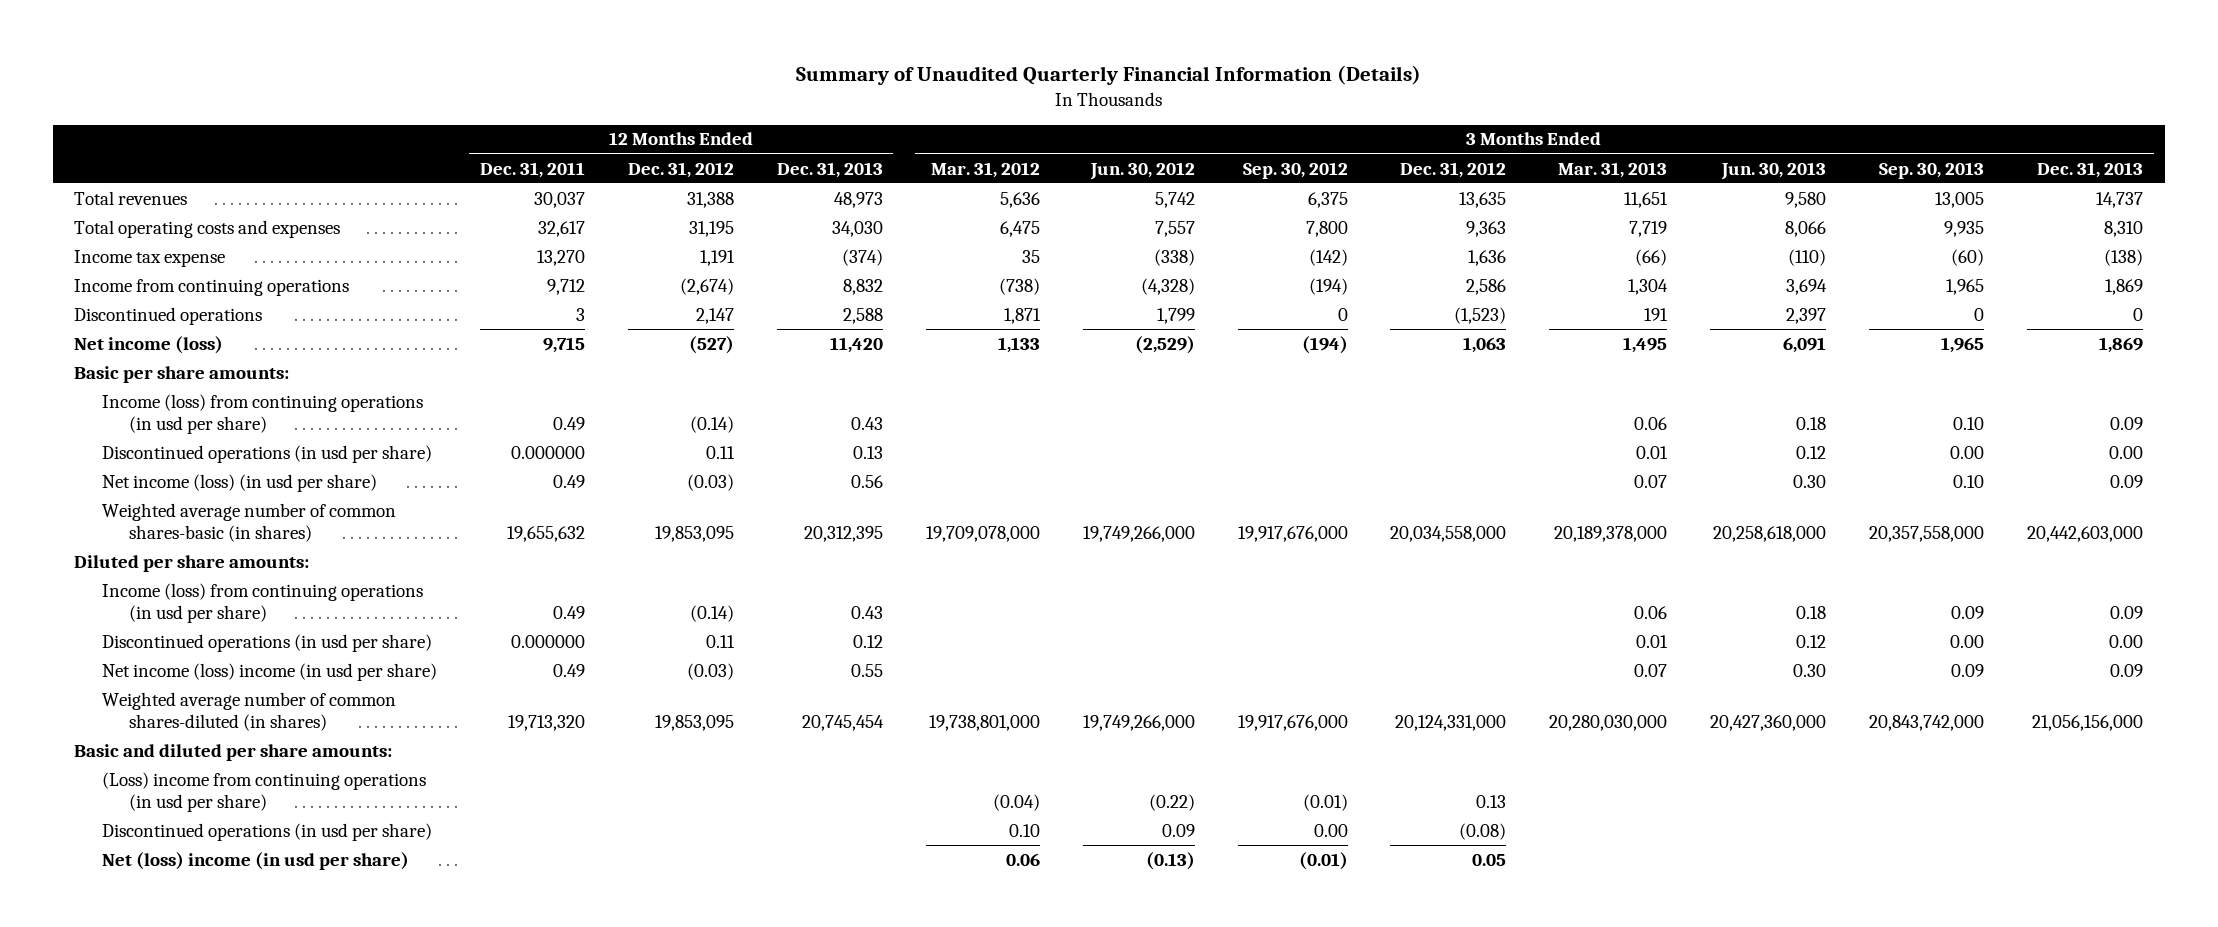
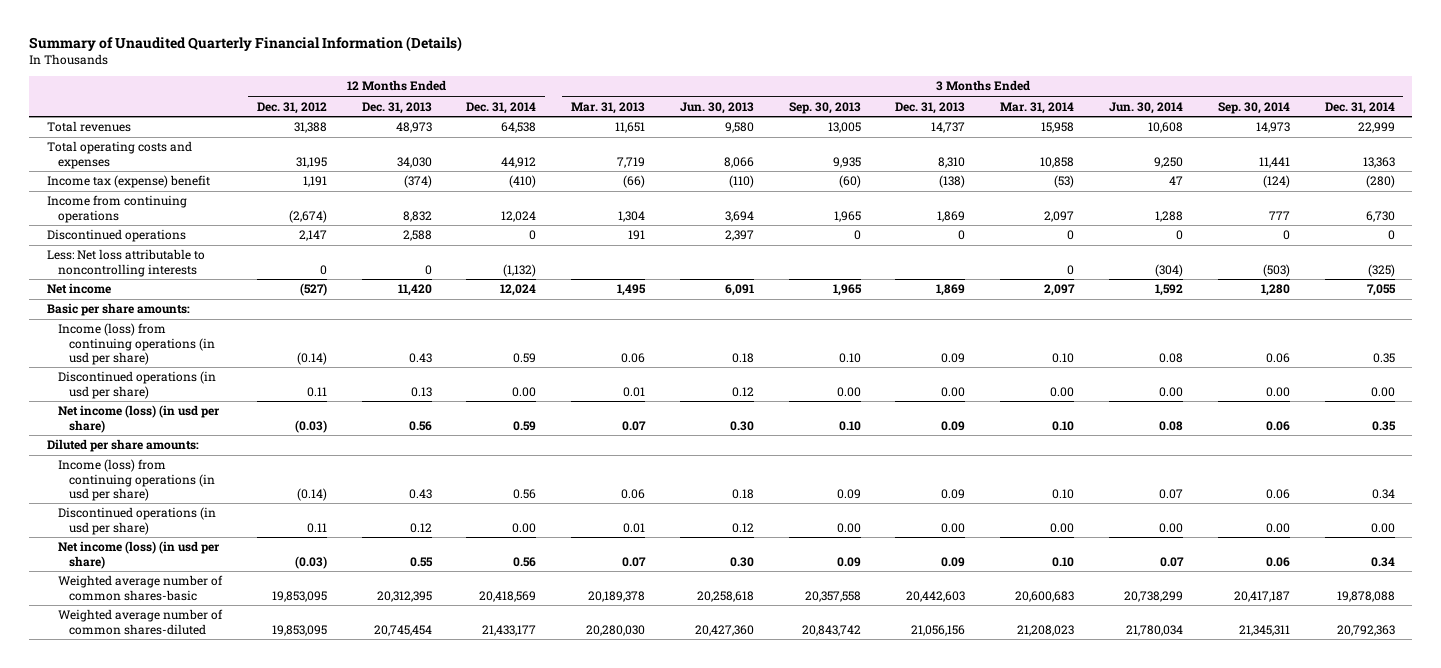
- | 12 Months Ended Dec. 31, 2011 | 12 Months Ended Dec. 31, 2012 | 12 Months Ended Dec. 31, 2013 | 3 Months Ended Mar. 31, 2012 | 3 Months Ended Jun. 30, 2012 | 3 Months Ended Sep. 30, 2012 | 3 Months Ended Dec. 31, 2012 | 3 Months Ended Mar. 31, 2013 | 3 Months Ended Jun. 30, 2013 | 3 Months Ended Sep. 30, 2013 | 3 Months Ended Dec. 31, 2013
+ | 12 Months Ended Dec. 31, 2012 | 12 Months Ended Dec. 31, 2013 | 12 Months Ended Dec. 31, 2014 | 3 Months Ended Mar. 31, 2013 | 3 Months Ended Jun. 30, 2013 | 3 Months Ended Sep. 30, 2013 | 3 Months Ended Dec. 31, 2013 | 3 Months Ended Mar. 31, 2014 | 3 Months Ended Jun. 30, 2014 | 3 Months Ended Sep. 30, 2014 | 3 Months Ended Dec. 31, 2014
- Income tax expense | 13,270 | 1,191 | (374) | 35 | (338) | (142) | 1,636 | (66) | (110) | (60) | (138)
+ Income tax (expense) benefit | 1,191 | (374) | (410) | (66) | (110) | (60) | (138) | (53) | 47 | (124) | (280)
- Net income (loss) | 9,715 | (527) | 11,420 | 1,133 | (2,529) | (194) | 1,063 | 1,495 | 6,091 | 1,965 | 1,869
+ Less: Net loss attributable to noncontrolling interests | 0 | 0 | (1,132) | | | | | 0 | (304) | (503) | (325)
+ Net income | (527) | 11,420 | 12,024 | 1,495 | 6,091 | 1,965 | 1,869 | 2,097 | 1,592 | 1,280 | 7,055
- Weighted average number of common shares-basic (in shares) | 19,655,632 | 19,853,095 | 20,312,395 | 19,709,078,000 | 19,749,266,000 | 19,917,676,000 | 20,034,558,000 | 20,189,378,000 | 20,258,618,000 | 20,357,558,000 | 20,442,603,000
- Net income (loss) income (in usd per share) | 0.49 | (0.03) | 0.55 | | | | | 0.07 | 0.30 | 0.09 | 0.09
- Weighted average number of common shares-diluted (in shares) | 19,713,320 | 19,853,095 | 20,745,454 | 19,738,801,000 | 19,749,266,000 | 19,917,676,000 | 20,124,331,000 | 20,280,030,000 | 20,427,360,000 | 20,843,742,000 | 21,056,156,000
- Basic and diluted per share amounts:
- (Loss) income from continuing operations (in usd per share) | | | | (0.04) | (0.22) | (0.01) | 0.13 | | | |
- Discontinued operations (in usd per share) | | | | 0.10 | 0.09 | 0.00 | (0.08) | | | |
- Net (loss) income (in usd per share) | | | | 0.06 | (0.13) | (0.01) | 0.05 | | | |
+ Net income (loss) (in usd per share) | (0.03) | 0.55 | 0.56 | 0.07 | 0.30 | 0.09 | 0.09 | 0.10 | 0.07 | 0.06 | 0.34
+ Weighted average number of common shares-basic | 19,853,095 | 20,312,395 | 20,418,569 | 20,189,378 | 20,258,618 | 20,357,558 | 20,442,603 | 20,600,683 | 20,738,299 | 20,417,187 | 19,878,088
+ Weighted average number of common shares-diluted | 19,853,095 | 20,745,454 | 21,433,177 | 20,280,030 | 20,427,360 | 20,843,742 | 21,056,156 | 21,208,023 | 21,780,034 | 21,345,311 | 20,792,363

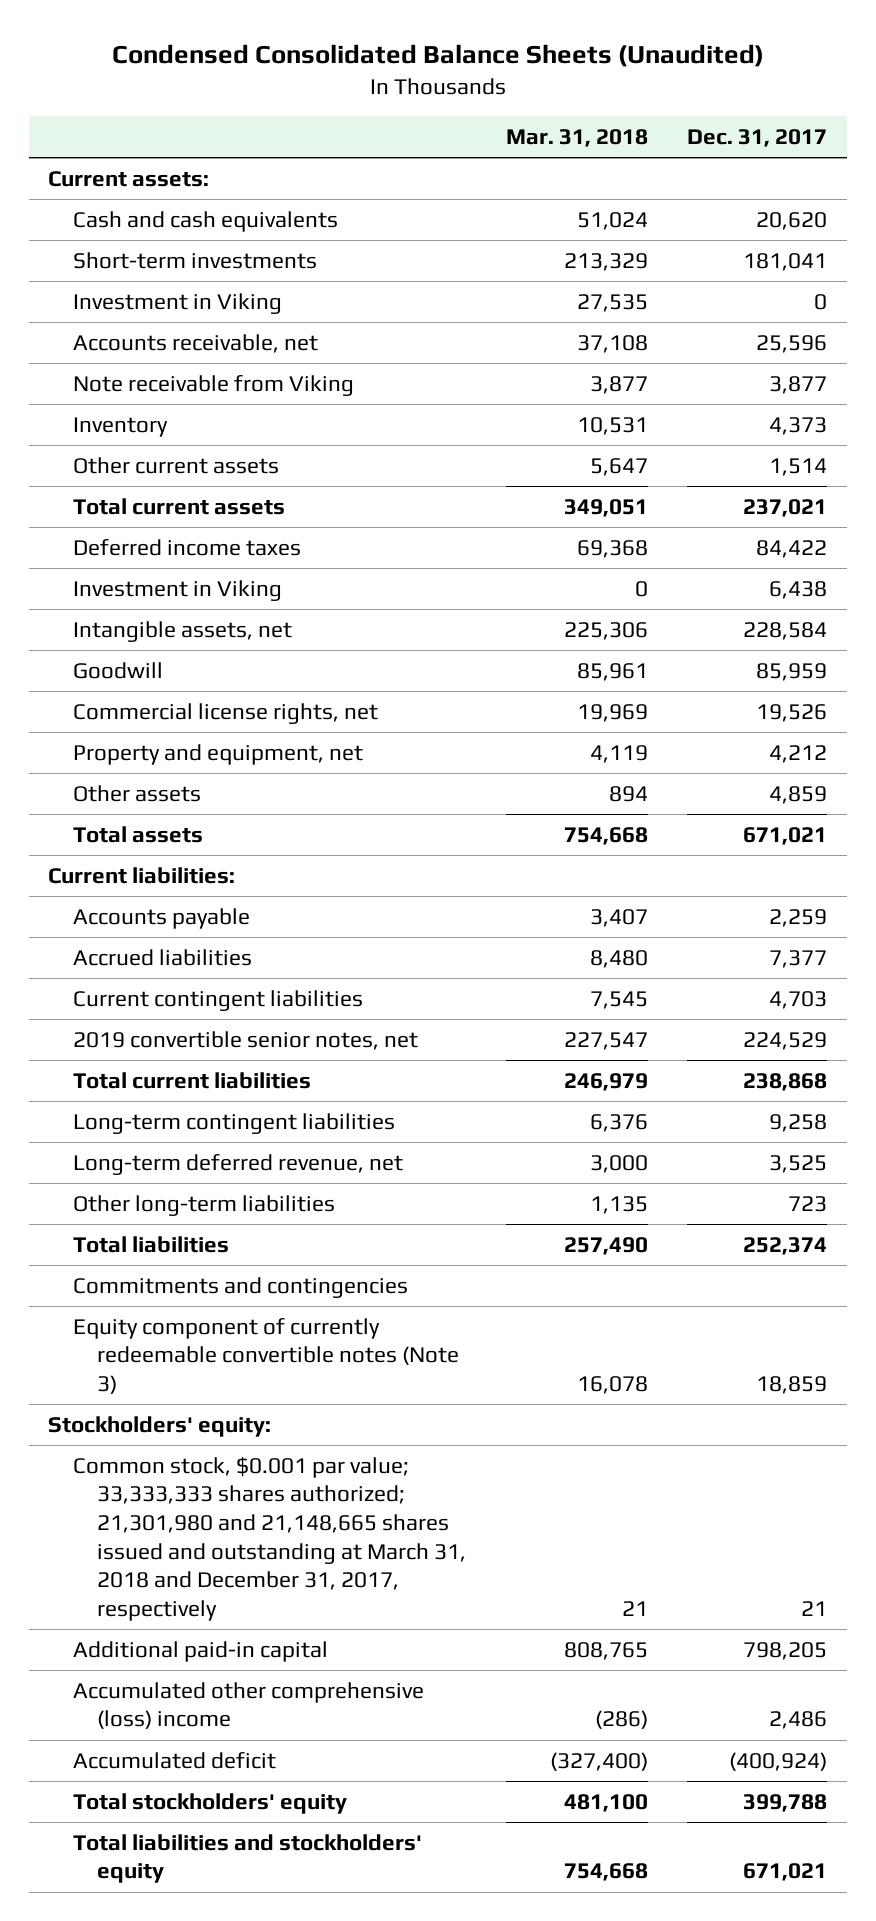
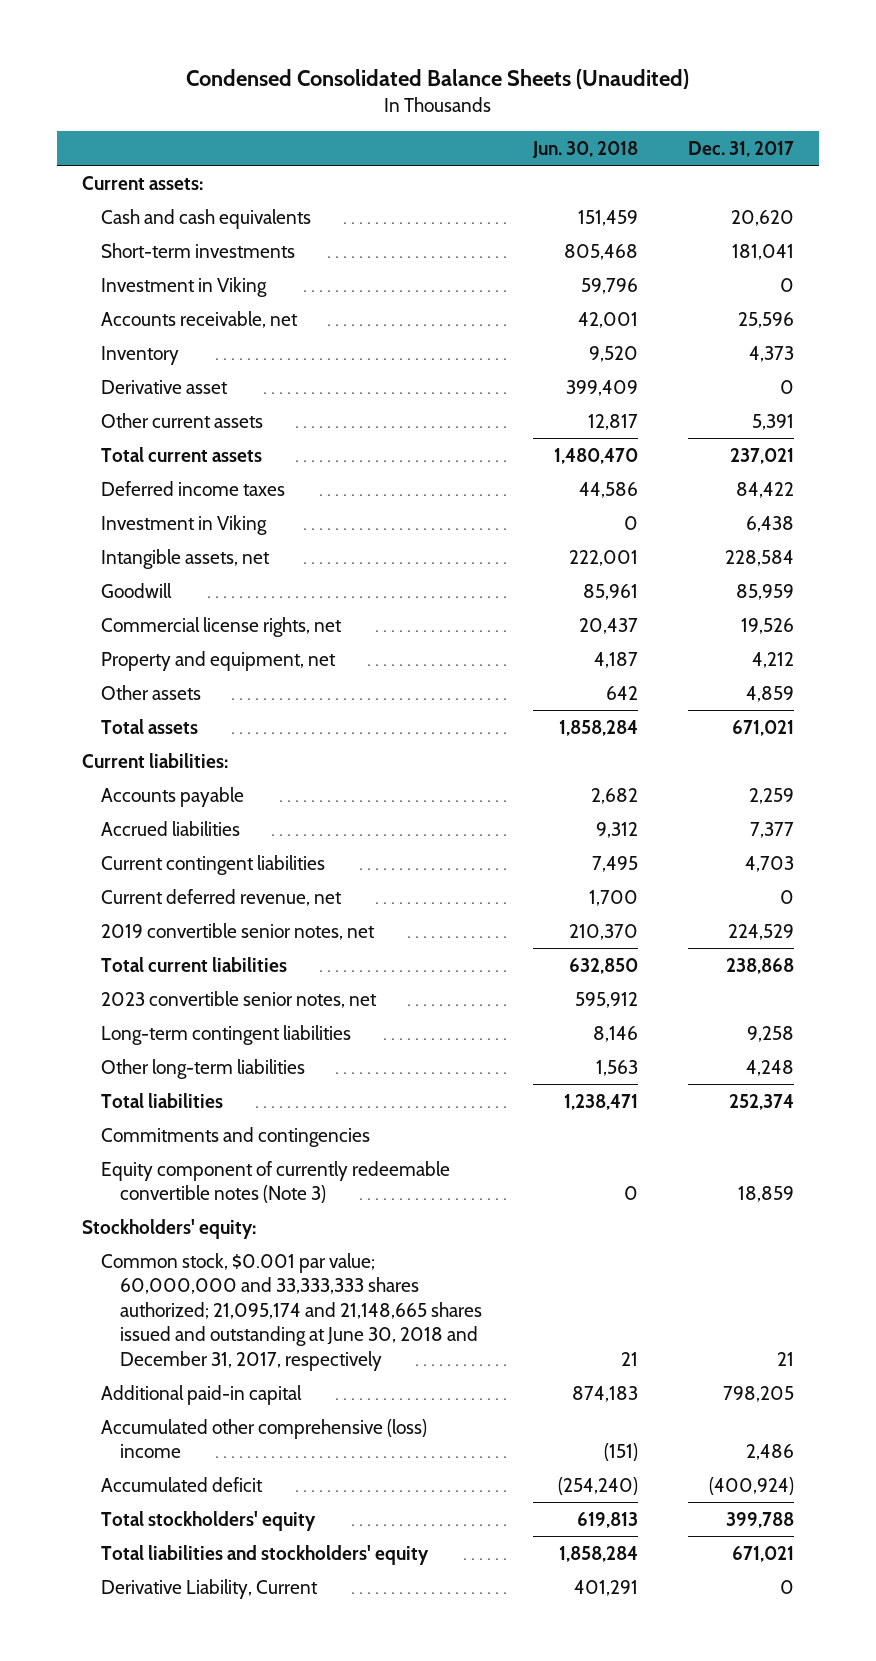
- | Mar. 31, 2018 | Dec. 31, 2017
+ | Jun. 30, 2018 | Dec. 31, 2017
- Note receivable from Viking | 3,877 | 3,877
- Other current assets | 5,647 | 1,514
+ Derivative asset | 399,409 | 0
+ Other current assets | 12,817 | 5,391
+ Current deferred revenue, net | 1,700 | 0
+ 2023 convertible senior notes, net | 595,912 |
- Long-term deferred revenue, net | 3,000 | 3,525
- Other long-term liabilities | 1,135 | 723
+ Other long-term liabilities | 1,563 | 4,248
- Common stock, $0.001 par value; 33,333,333 shares authorized; 21,301,980 and 21,148,665 shares issued and outstanding at March 31, 2018 and December 31, 2017, respectively | 21 | 21
+ Common stock, $0.001 par value; 60,000,000 and 33,333,333 shares authorized; 21,095,174 and 21,148,665 shares issued and outstanding at June 30, 2018 and December 31, 2017, respectively | 21 | 21
+ Derivative Liability, Current | 401,291 | 0

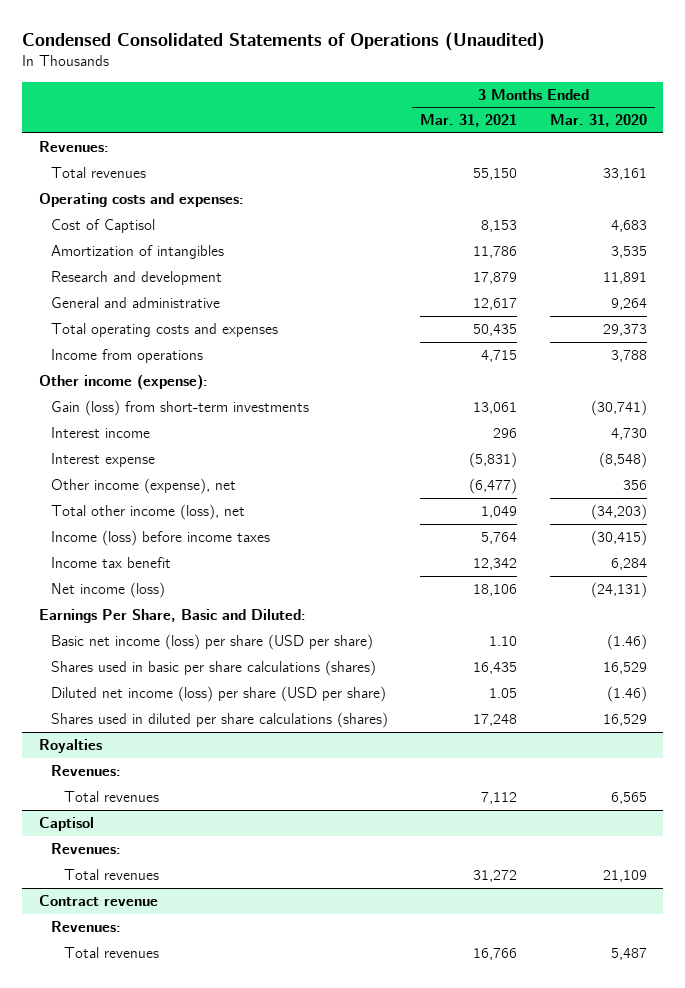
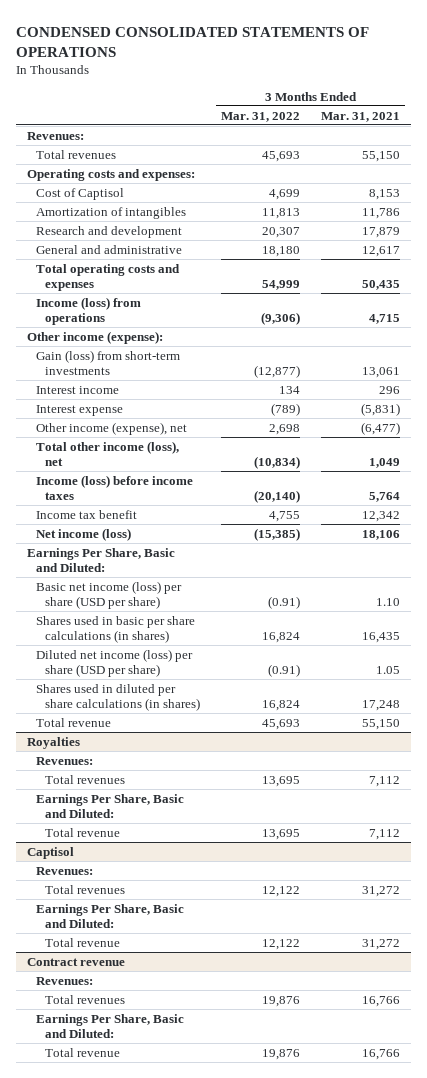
- Condensed Consolidated Statements of Operations (Unaudited)
+ CONDENSED CONSOLIDATED STATEMENTS OF OPERATIONS
- | 3 Months Ended Mar. 31, 2021 | 3 Months Ended Mar. 31, 2020
+ | 3 Months Ended Mar. 31, 2022 | 3 Months Ended Mar. 31, 2021
- Income from operations | 4,715 | 3,788
+ Income (loss) from operations | (9,306) | 4,715
- Shares used in basic per share calculations (shares) | 16,435 | 16,529
+ Shares used in basic per share calculations (in shares) | 16,824 | 16,435
- Shares used in diluted per share calculations (shares) | 17,248 | 16,529
+ Shares used in diluted per share calculations (in shares) | 16,824 | 17,248
+ Total revenue | 45,693 | 55,150
@ Royalties
+ Earnings Per Share, Basic and Diluted:
+ Total revenue | 13,695 | 7,112
@ Captisol
+ Earnings Per Share, Basic and Diluted:
+ Total revenue | 12,122 | 31,272
@ Contract revenue
+ Earnings Per Share, Basic and Diluted:
+ Total revenue | 19,876 | 16,766

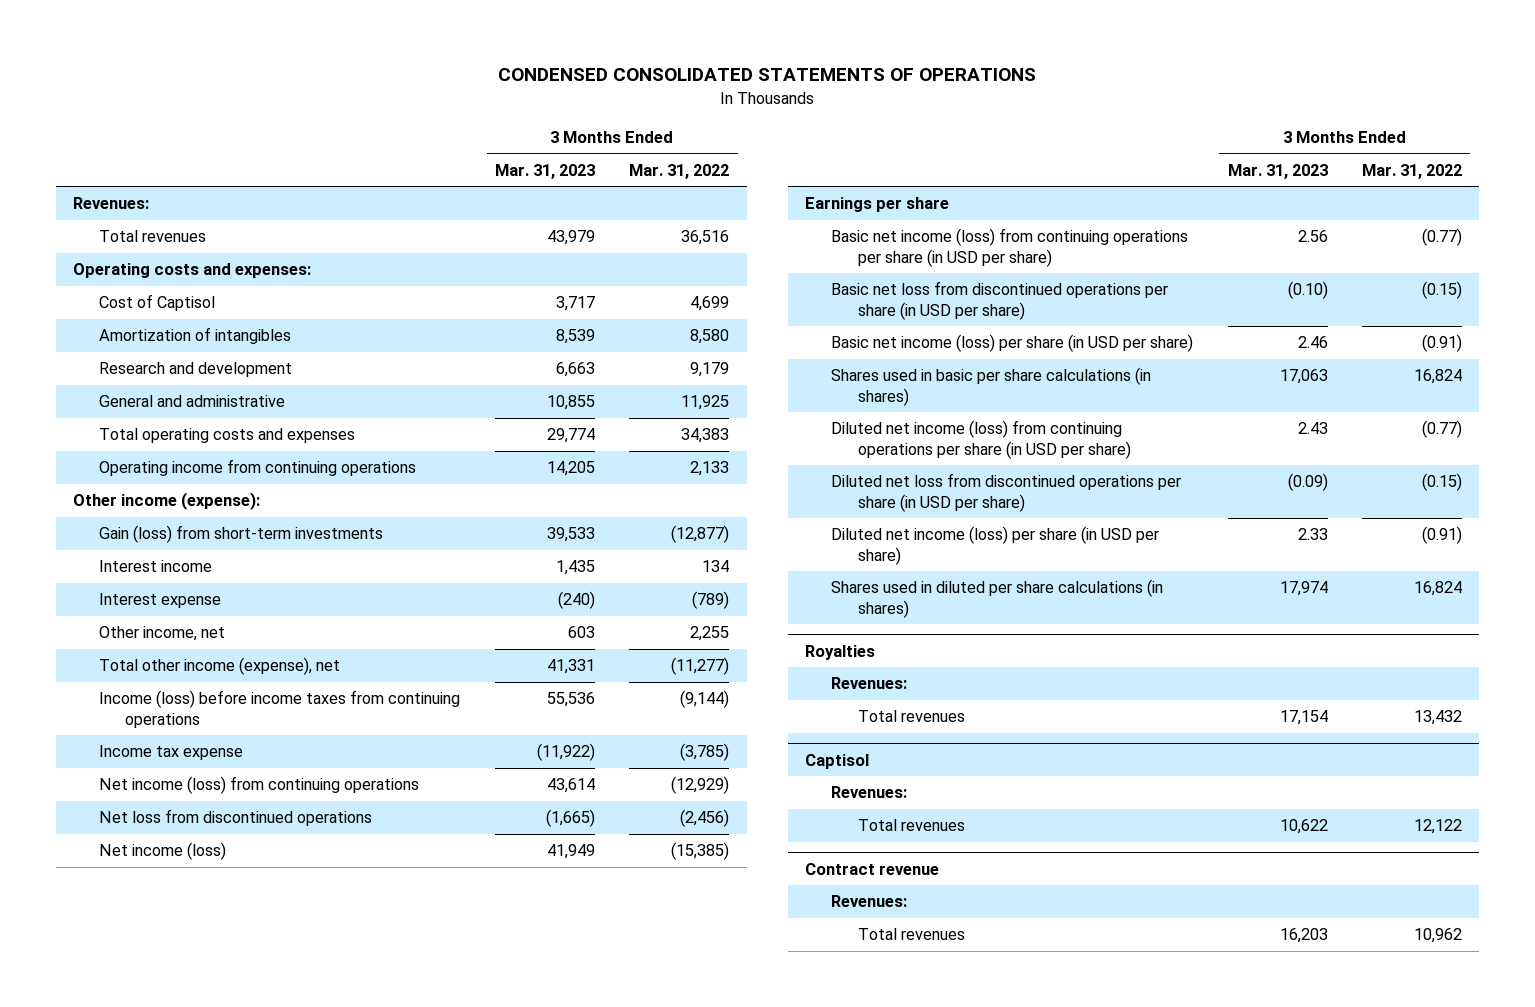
- | 3 Months Ended Mar. 31, 2022 | 3 Months Ended Mar. 31, 2021
+ | 3 Months Ended Mar. 31, 2023 | 3 Months Ended Mar. 31, 2022
- Total revenues | 45,693 | 55,150
+ Total revenues | 43,979 | 36,516
- Amortization of intangibles | 11,813 | 11,786
- Research and development | 20,307 | 17,879
- General and administrative | 18,180 | 12,617
- Total operating costs and expenses | 54,999 | 50,435
- Income (loss) from operations | (9,306) | 4,715
+ Amortization of intangibles | 8,539 | 8,580
+ Research and development | 6,663 | 9,179
+ General and administrative | 10,855 | 11,925
+ Total operating costs and expenses | 29,774 | 34,383
+ Operating income from continuing operations | 14,205 | 2,133
- Other income (expense), net | 2,698 | (6,477)
- Total other income (loss), net | (10,834) | 1,049
- Income (loss) before income taxes | (20,140) | 5,764
- Income tax benefit | 4,755 | 12,342
+ Other income, net | 603 | 2,255
+ Total other income (expense), net | 41,331 | (11,277)
+ Income (loss) before income taxes from continuing operations | 55,536 | (9,144)
+ Income tax expense | (11,922) | (3,785)
+ Net income (loss) from continuing operations | 43,614 | (12,929)
+ Net loss from discontinued operations | (1,665) | (2,456)
- Earnings Per Share, Basic and Diluted:
- Basic net income (loss) per share (USD per share) | (0.91) | 1.10
+ Earnings per share
+ Basic net income (loss) from continuing operations per share (in USD per share) | 2.56 | (0.77)
+ Basic net loss from discontinued operations per share (in USD per share) | (0.10) | (0.15)
+ Basic net income (loss) per share (in USD per share) | 2.46 | (0.91)
- Diluted net income (loss) per share (USD per share) | (0.91) | 1.05
+ Diluted net income (loss) from continuing operations per share (in USD per share) | 2.43 | (0.77)
+ Diluted net loss from discontinued operations per share (in USD per share) | (0.09) | (0.15)
+ Diluted net income (loss) per share (in USD per share) | 2.33 | (0.91)
- Total revenue | 45,693 | 55,150
@ Royalties
- Total revenues | 13,695 | 7,112
- Earnings Per Share, Basic and Diluted:
- Total revenue | 13,695 | 7,112
+ Total revenues | 17,154 | 13,432
@ Captisol
- Earnings Per Share, Basic and Diluted:
- Total revenue | 12,122 | 31,272
@ Contract revenue
- Total revenues | 19,876 | 16,766
- Earnings Per Share, Basic and Diluted:
- Total revenue | 19,876 | 16,766
+ Total revenues | 16,203 | 10,962

